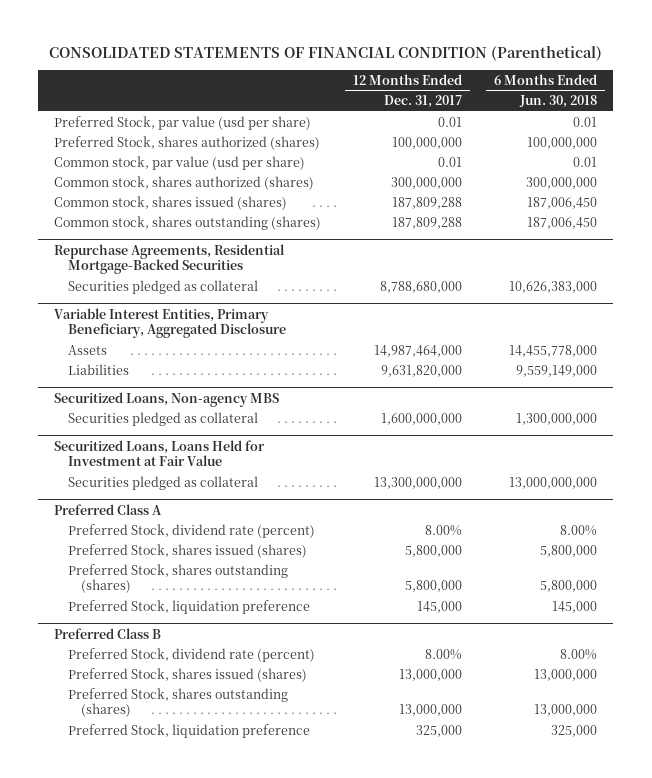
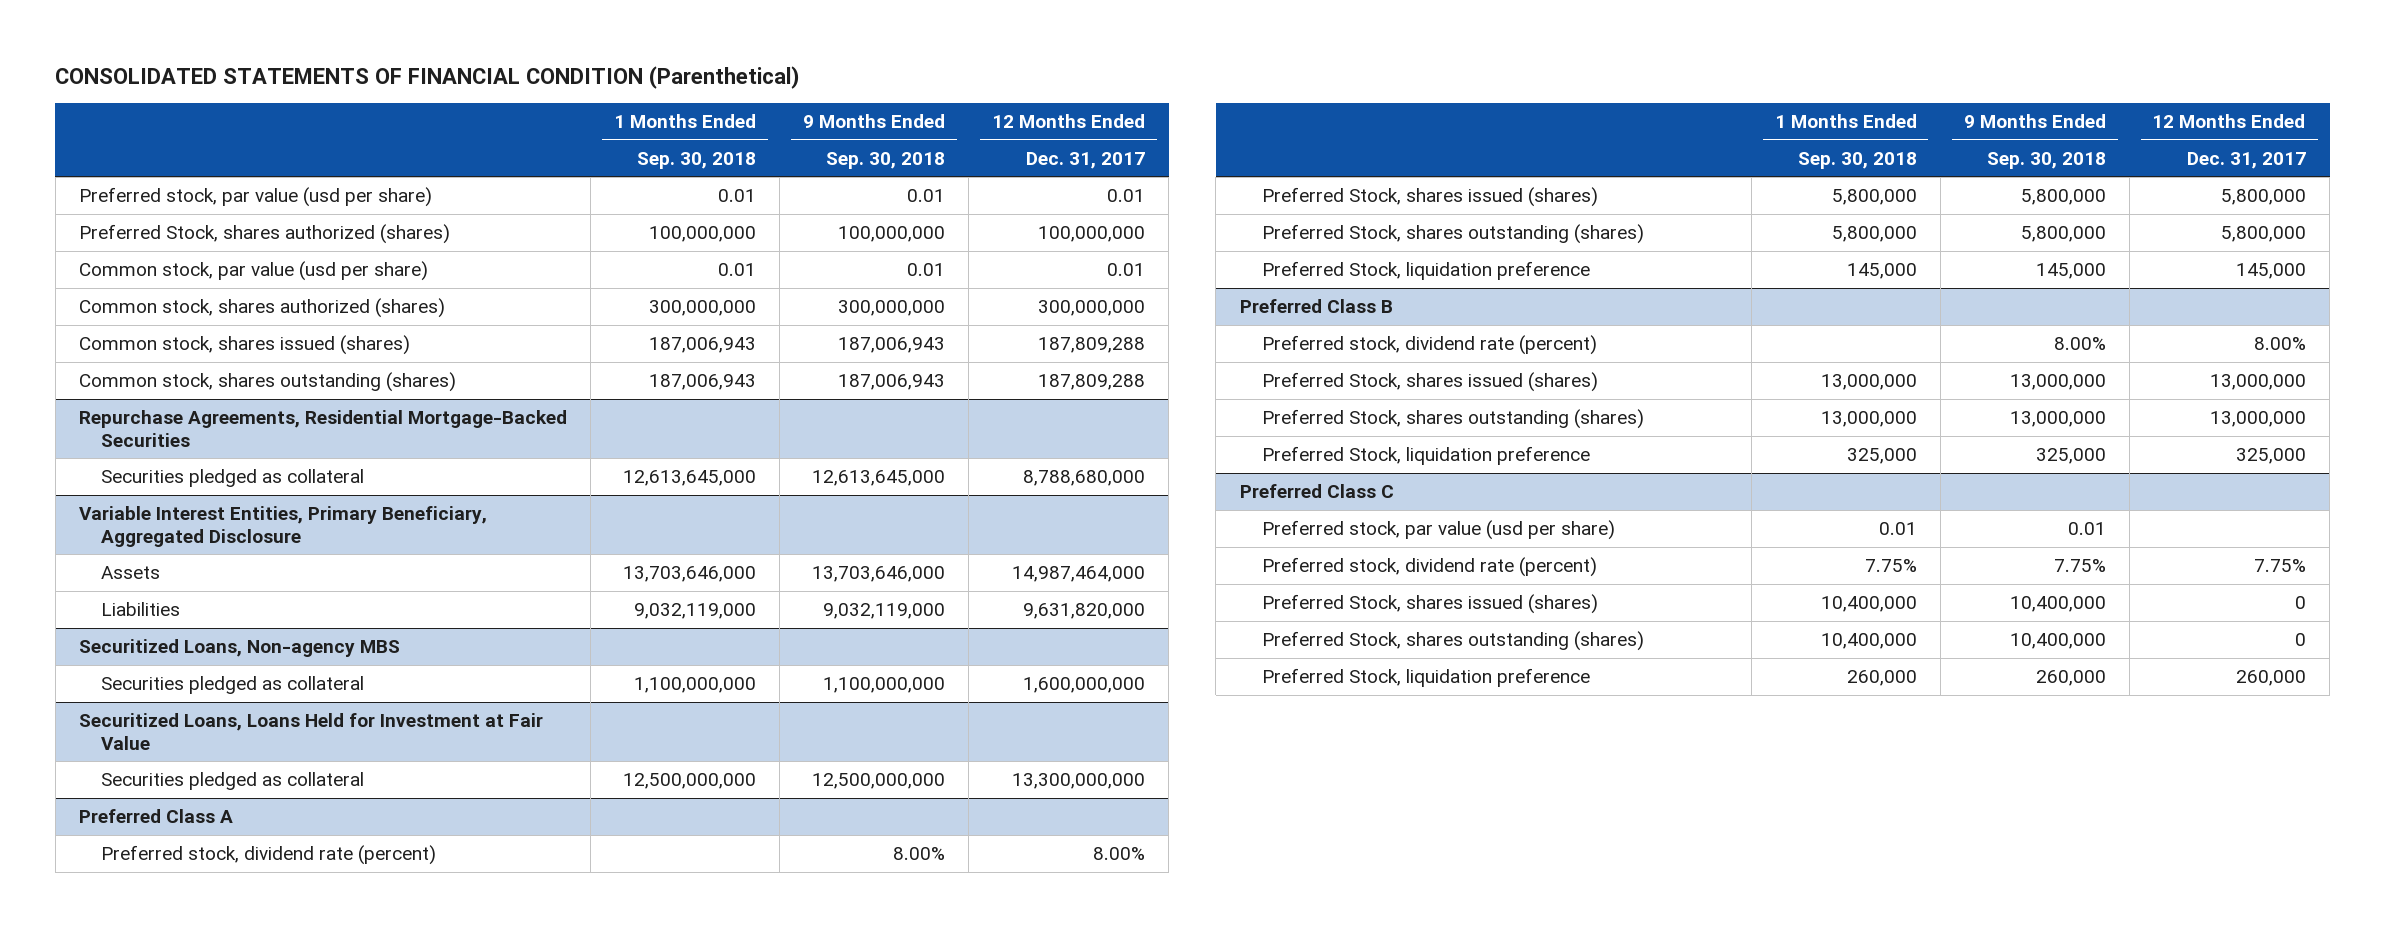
- | 12 Months Ended Dec. 31, 2017 | 6 Months Ended Jun. 30, 2018
+ | 1 Months Ended Sep. 30, 2018 | 9 Months Ended Sep. 30, 2018 | 12 Months Ended Dec. 31, 2017
- Preferred Stock, par value (usd per share) | 0.01 | 0.01
+ Preferred stock, par value (usd per share) | 0.01 | 0.01 | 0.01
@ Preferred Class A
- Preferred Stock, dividend rate (percent) | 8.00% | 8.00%
+ Preferred stock, dividend rate (percent) | | 8.00% | 8.00%
@ Preferred Class B
- Preferred Stock, dividend rate (percent) | 8.00% | 8.00%
+ Preferred stock, dividend rate (percent) | | 8.00% | 8.00%
+ Preferred Class C
+ Preferred stock, par value (usd per share) | 0.01 | 0.01 |
+ Preferred stock, dividend rate (percent) | 7.75% | 7.75% | 7.75%
+ Preferred Stock, shares issued (shares) | 10,400,000 | 10,400,000 | 0
+ Preferred Stock, shares outstanding (shares) | 10,400,000 | 10,400,000 | 0
+ Preferred Stock, liquidation preference | 260,000 | 260,000 | 260,000

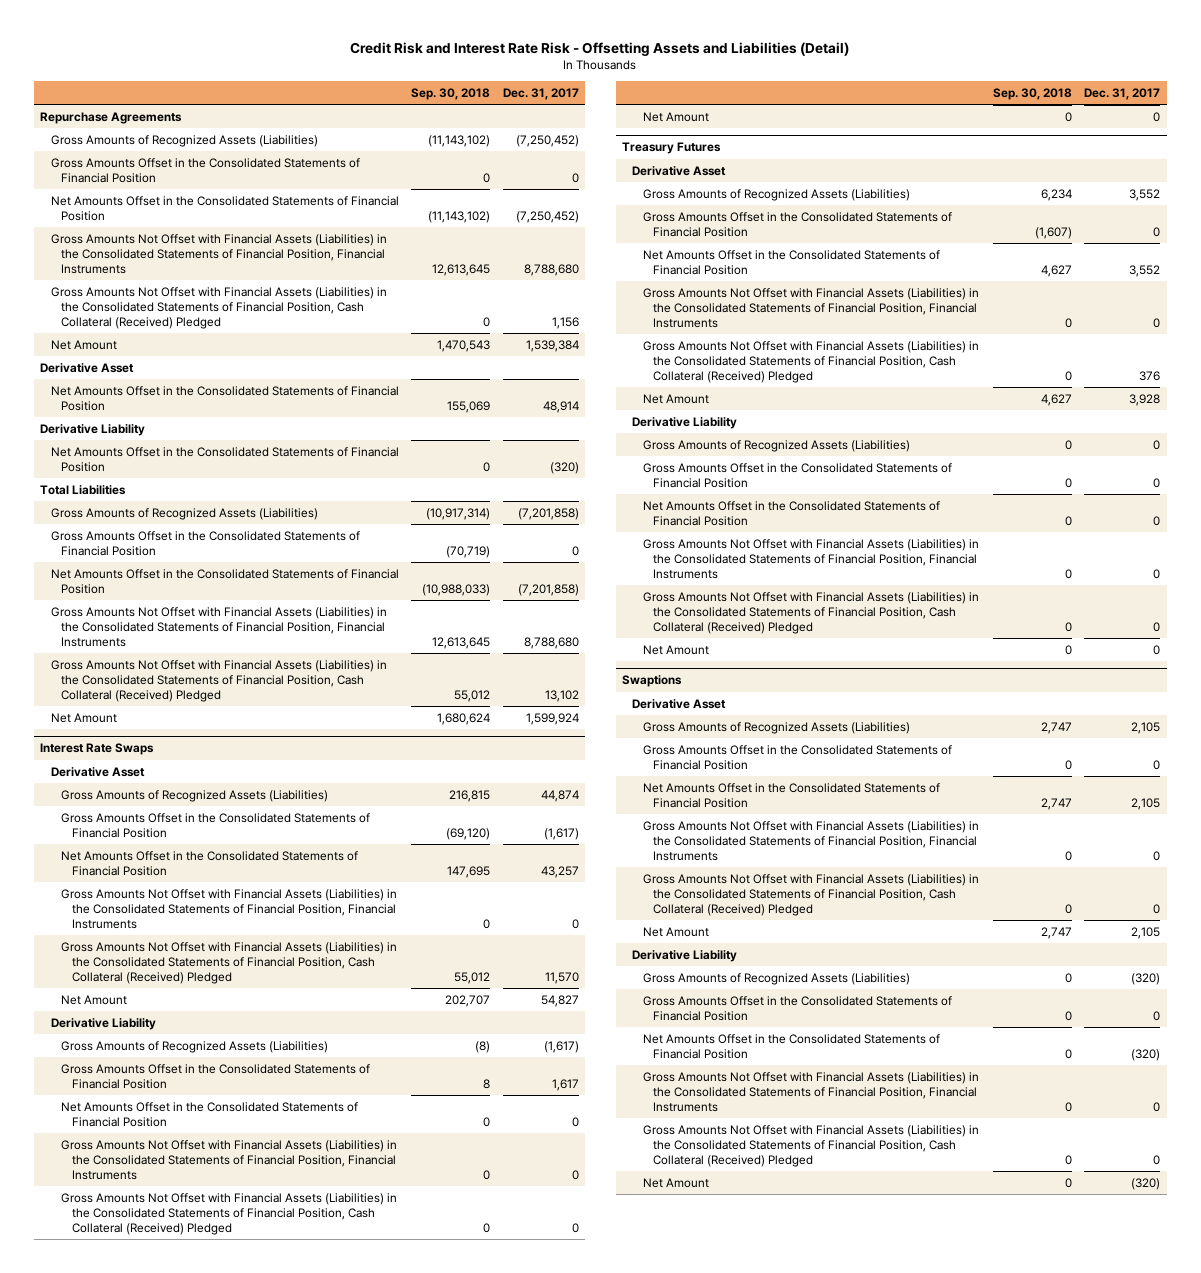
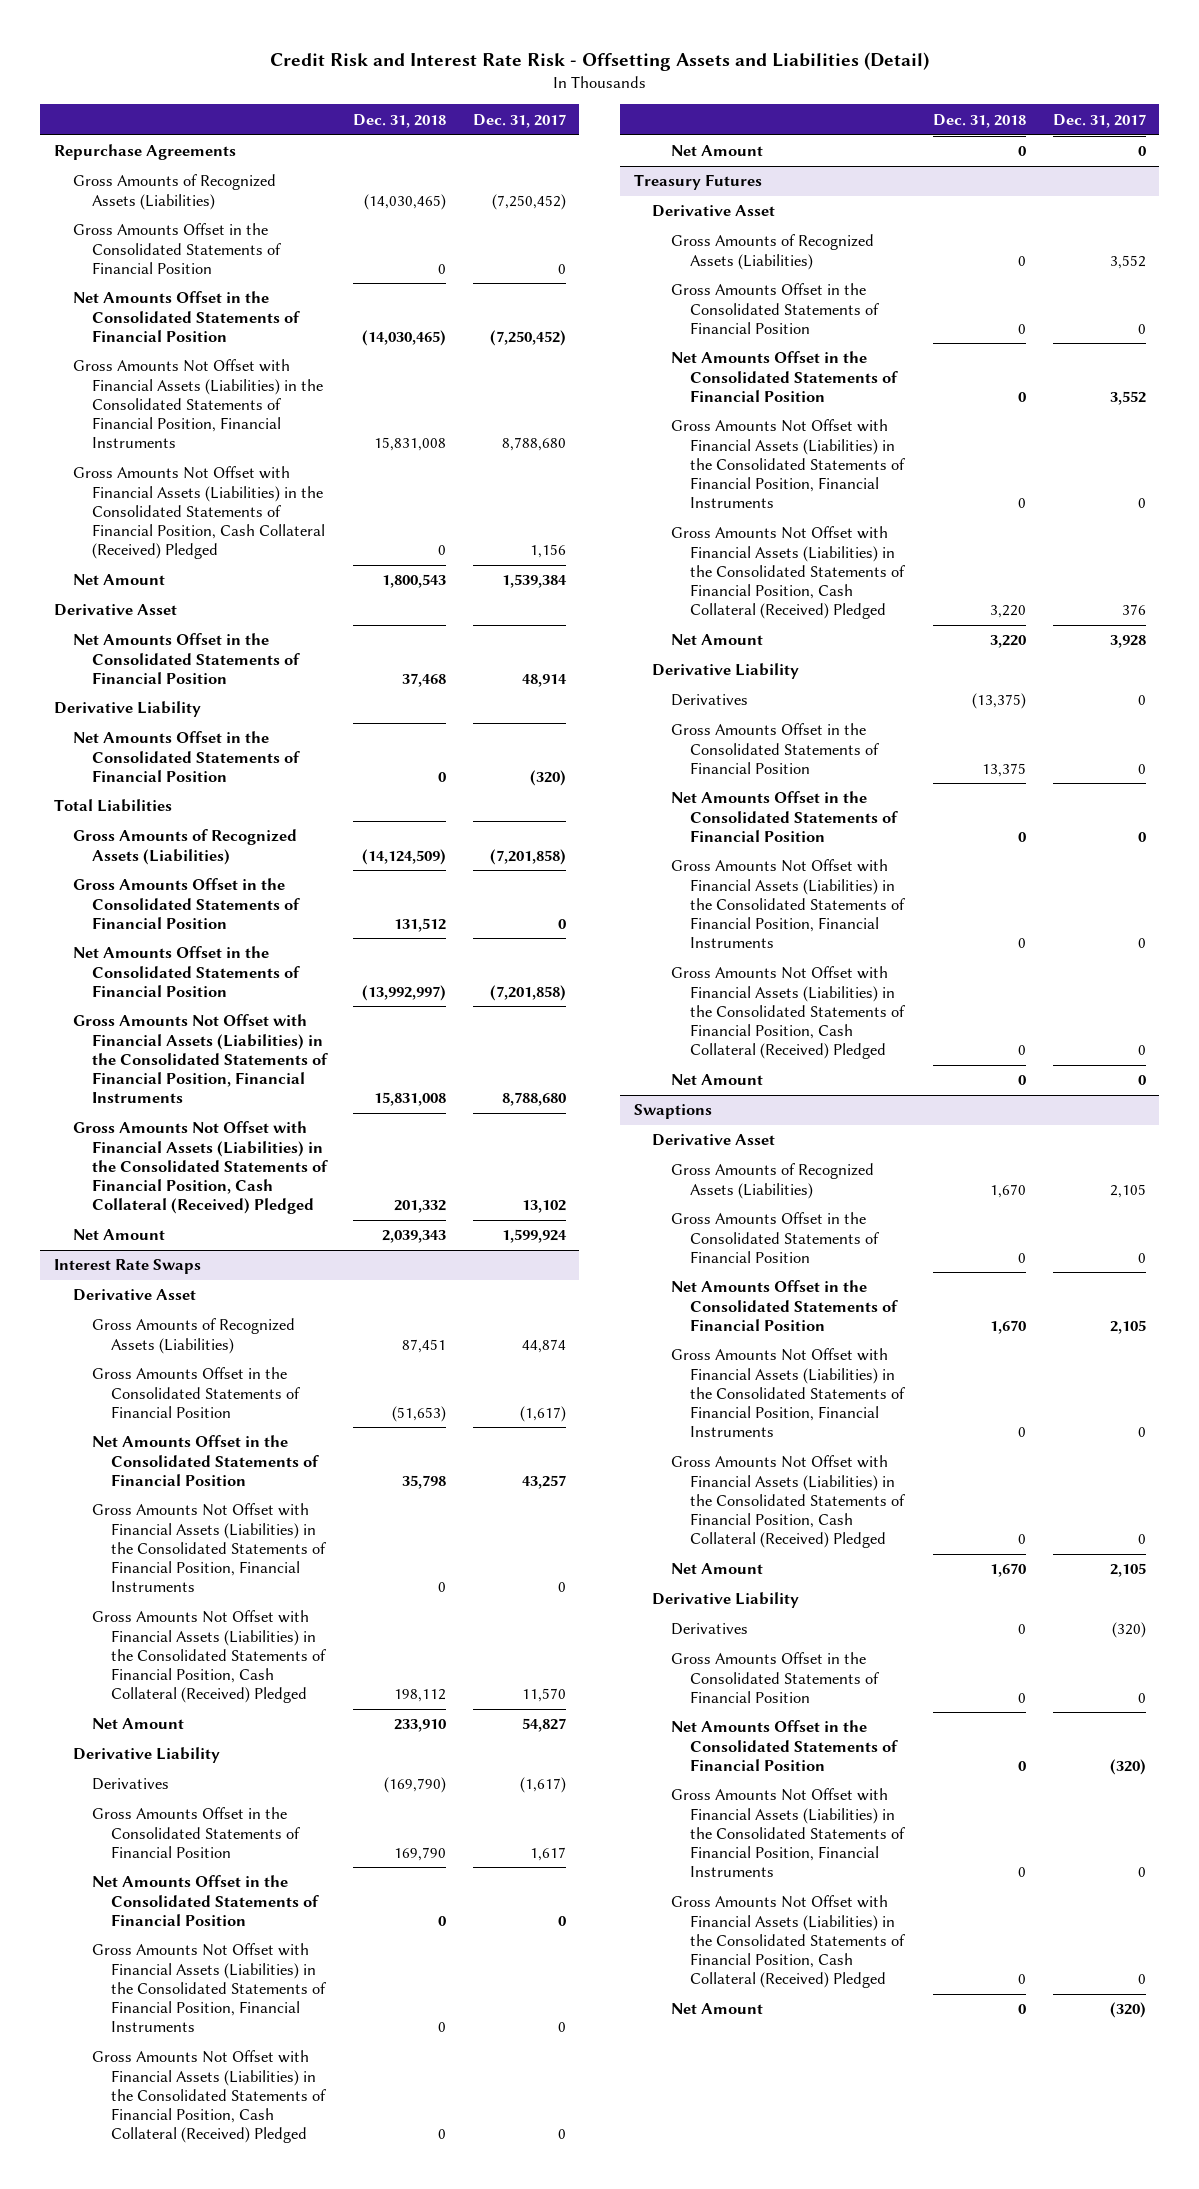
- | Sep. 30, 2018 | Dec. 31, 2017
+ | Dec. 31, 2018 | Dec. 31, 2017
@ Interest Rate Swaps
- Gross Amounts of Recognized Assets (Liabilities) | (8) | (1,617)
+ Derivatives | (169,790) | (1,617)
@ Treasury Futures
- Gross Amounts of Recognized Assets (Liabilities) | 0 | 0
+ Derivatives | (13,375) | 0
@ Swaptions
- Gross Amounts of Recognized Assets (Liabilities) | 0 | (320)
+ Derivatives | 0 | (320)

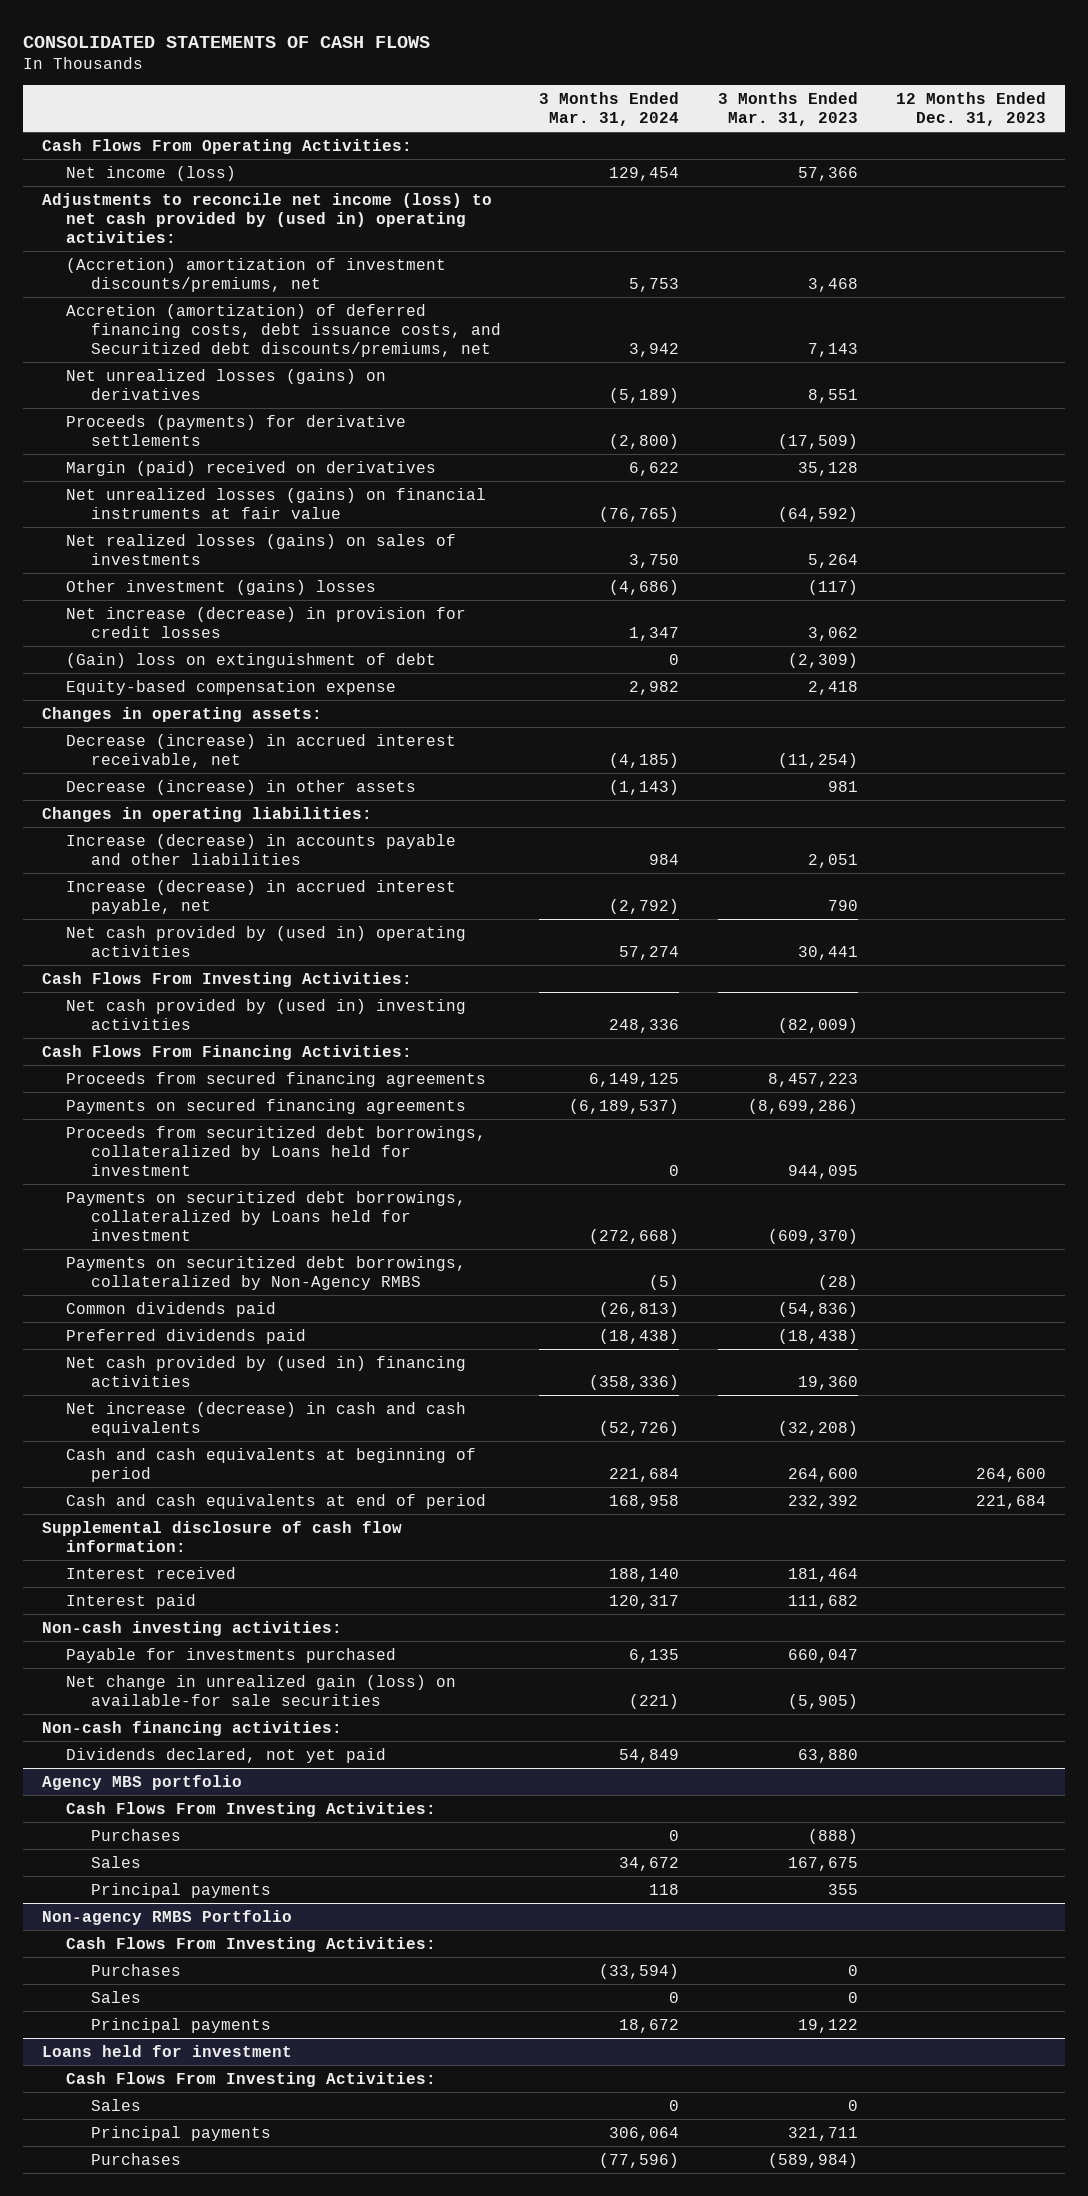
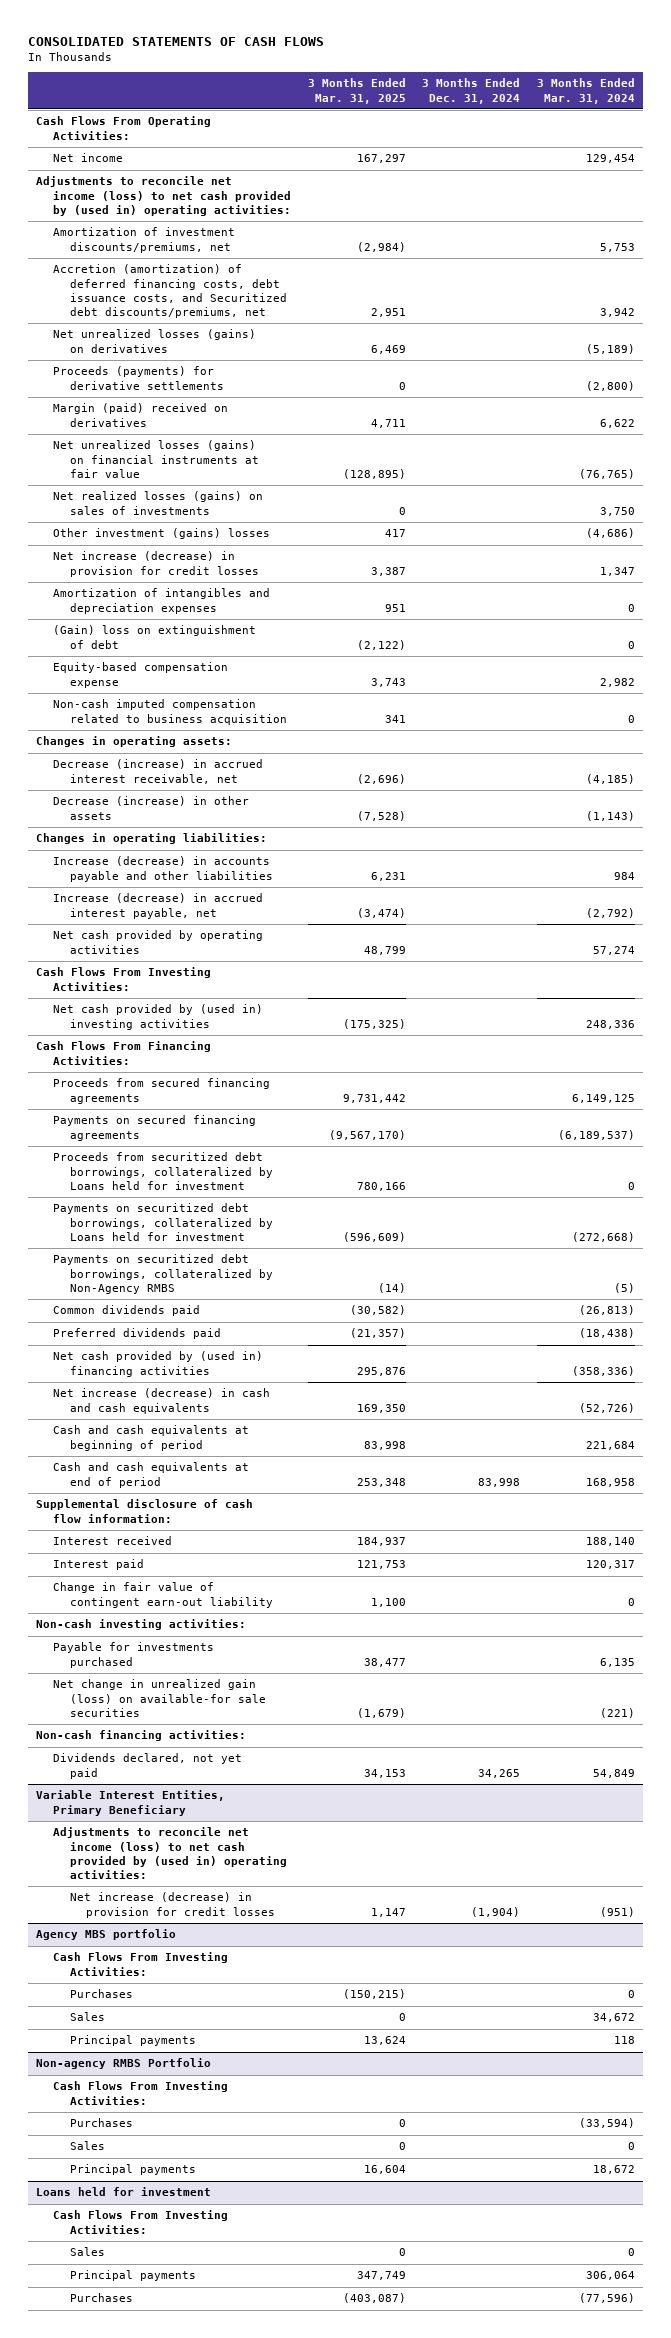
- | 3 Months Ended Mar. 31, 2024 | 3 Months Ended Mar. 31, 2023 | 12 Months Ended Dec. 31, 2023
+ | 3 Months Ended Mar. 31, 2025 | 3 Months Ended Dec. 31, 2024 | 3 Months Ended Mar. 31, 2024
- Net income (loss) | 129,454 | 57,366 |
+ Net income | 167,297 | | 129,454
- (Accretion) amortization of investment discounts/premiums, net | 5,753 | 3,468 |
+ Amortization of investment discounts/premiums, net | (2,984) | | 5,753
+ Amortization of intangibles and depreciation expenses | 951 | | 0
+ Non-cash imputed compensation related to business acquisition | 341 | | 0
- Net cash provided by (used in) operating activities | 57,274 | 30,441 |
+ Net cash provided by operating activities | 48,799 | | 57,274
+ Change in fair value of contingent earn-out liability | 1,100 | | 0
+ Variable Interest Entities, Primary Beneficiary
+ Adjustments to reconcile net income (loss) to net cash provided by (used in) operating activities:
+ Net increase (decrease) in provision for credit losses | 1,147 | (1,904) | (951)

